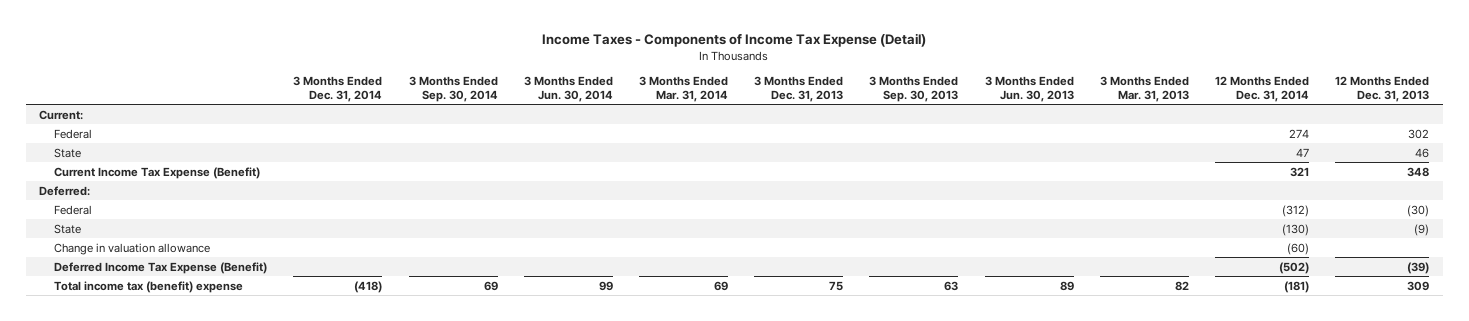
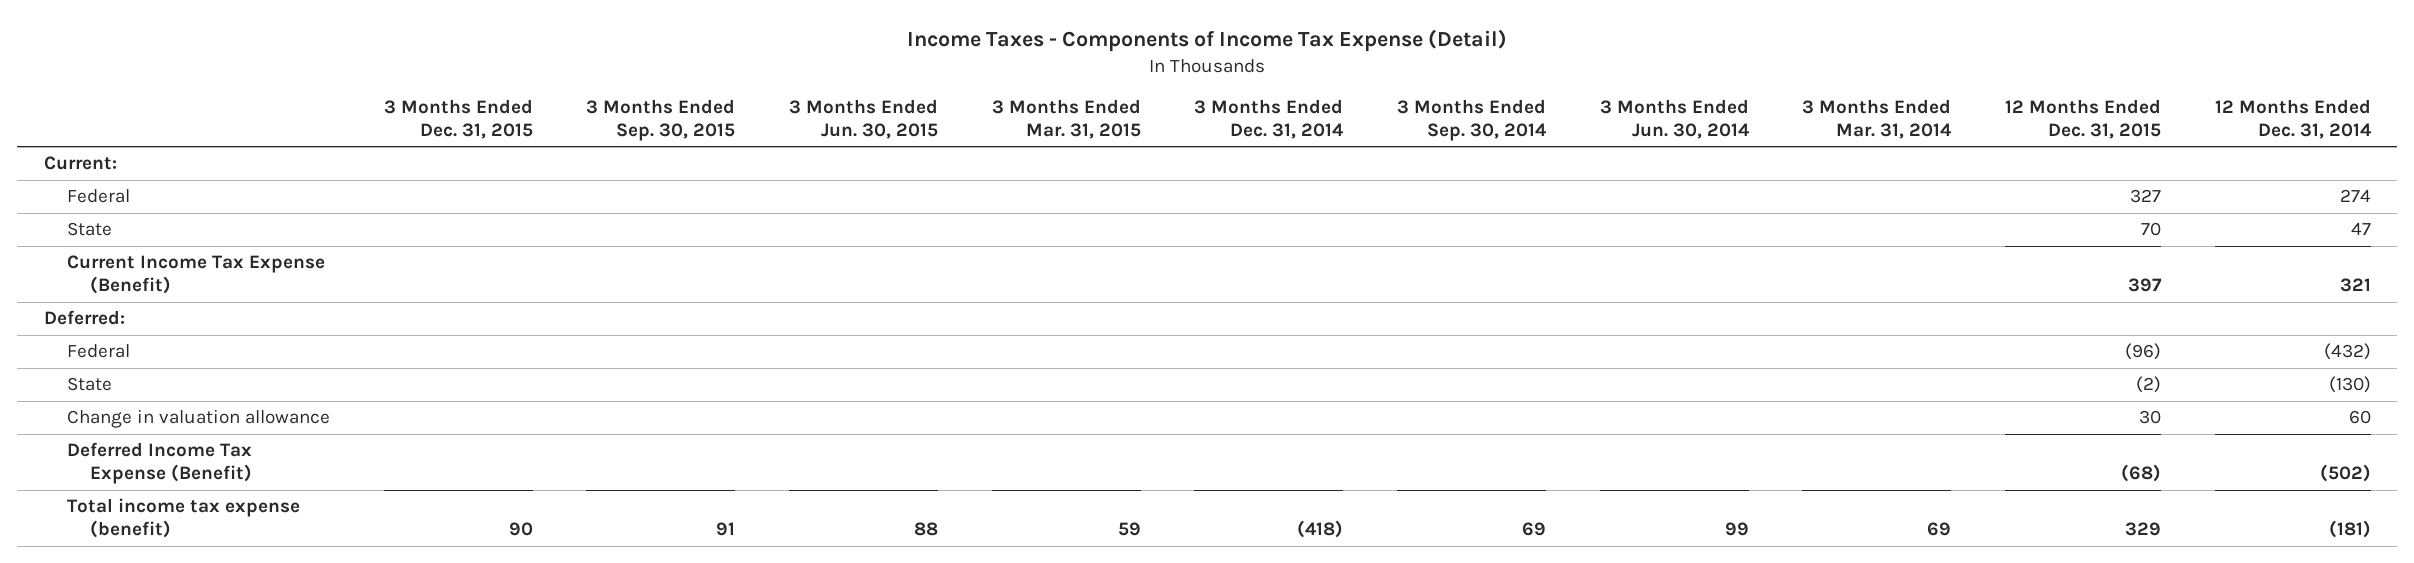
- | 3 Months Ended Dec. 31, 2014 | 3 Months Ended Sep. 30, 2014 | 3 Months Ended Jun. 30, 2014 | 3 Months Ended Mar. 31, 2014 | 3 Months Ended Dec. 31, 2013 | 3 Months Ended Sep. 30, 2013 | 3 Months Ended Jun. 30, 2013 | 3 Months Ended Mar. 31, 2013 | 12 Months Ended Dec. 31, 2014 | 12 Months Ended Dec. 31, 2013
+ | 3 Months Ended Dec. 31, 2015 | 3 Months Ended Sep. 30, 2015 | 3 Months Ended Jun. 30, 2015 | 3 Months Ended Mar. 31, 2015 | 3 Months Ended Dec. 31, 2014 | 3 Months Ended Sep. 30, 2014 | 3 Months Ended Jun. 30, 2014 | 3 Months Ended Mar. 31, 2014 | 12 Months Ended Dec. 31, 2015 | 12 Months Ended Dec. 31, 2014
- Federal | | | | | | | | | (312) | (30)
+ Federal | | | | | | | | | (96) | (432)
- Change in valuation allowance | | | | | | | | | (60) |
+ Change in valuation allowance | | | | | | | | | 30 | 60
- Total income tax (benefit) expense | (418) | 69 | 99 | 69 | 75 | 63 | 89 | 82 | (181) | 309
+ Total income tax expense (benefit) | 90 | 91 | 88 | 59 | (418) | 69 | 99 | 69 | 329 | (181)

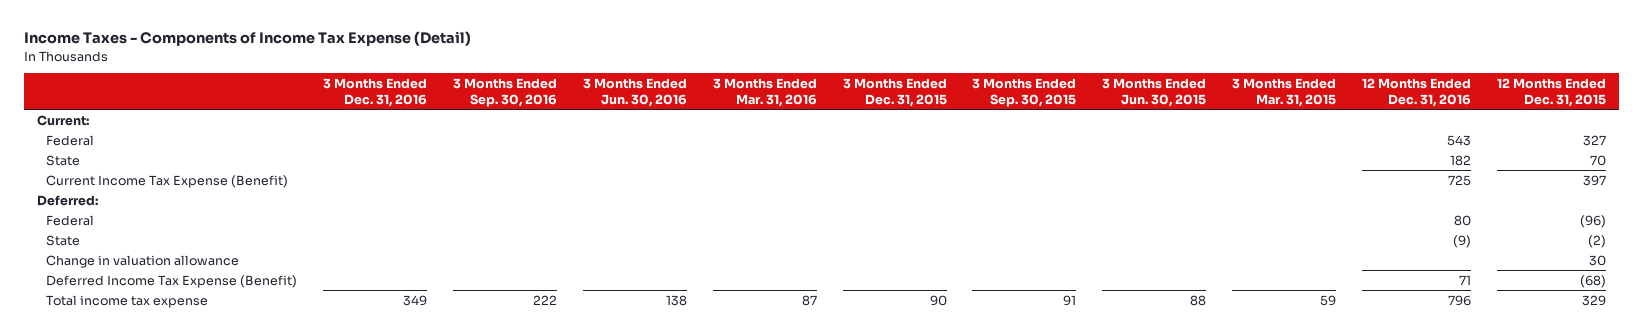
- | 3 Months Ended Dec. 31, 2015 | 3 Months Ended Sep. 30, 2015 | 3 Months Ended Jun. 30, 2015 | 3 Months Ended Mar. 31, 2015 | 3 Months Ended Dec. 31, 2014 | 3 Months Ended Sep. 30, 2014 | 3 Months Ended Jun. 30, 2014 | 3 Months Ended Mar. 31, 2014 | 12 Months Ended Dec. 31, 2015 | 12 Months Ended Dec. 31, 2014
+ | 3 Months Ended Dec. 31, 2016 | 3 Months Ended Sep. 30, 2016 | 3 Months Ended Jun. 30, 2016 | 3 Months Ended Mar. 31, 2016 | 3 Months Ended Dec. 31, 2015 | 3 Months Ended Sep. 30, 2015 | 3 Months Ended Jun. 30, 2015 | 3 Months Ended Mar. 31, 2015 | 12 Months Ended Dec. 31, 2016 | 12 Months Ended Dec. 31, 2015
- Total income tax expense (benefit) | 90 | 91 | 88 | 59 | (418) | 69 | 99 | 69 | 329 | (181)
+ Total income tax expense | 349 | 222 | 138 | 87 | 90 | 91 | 88 | 59 | 796 | 329

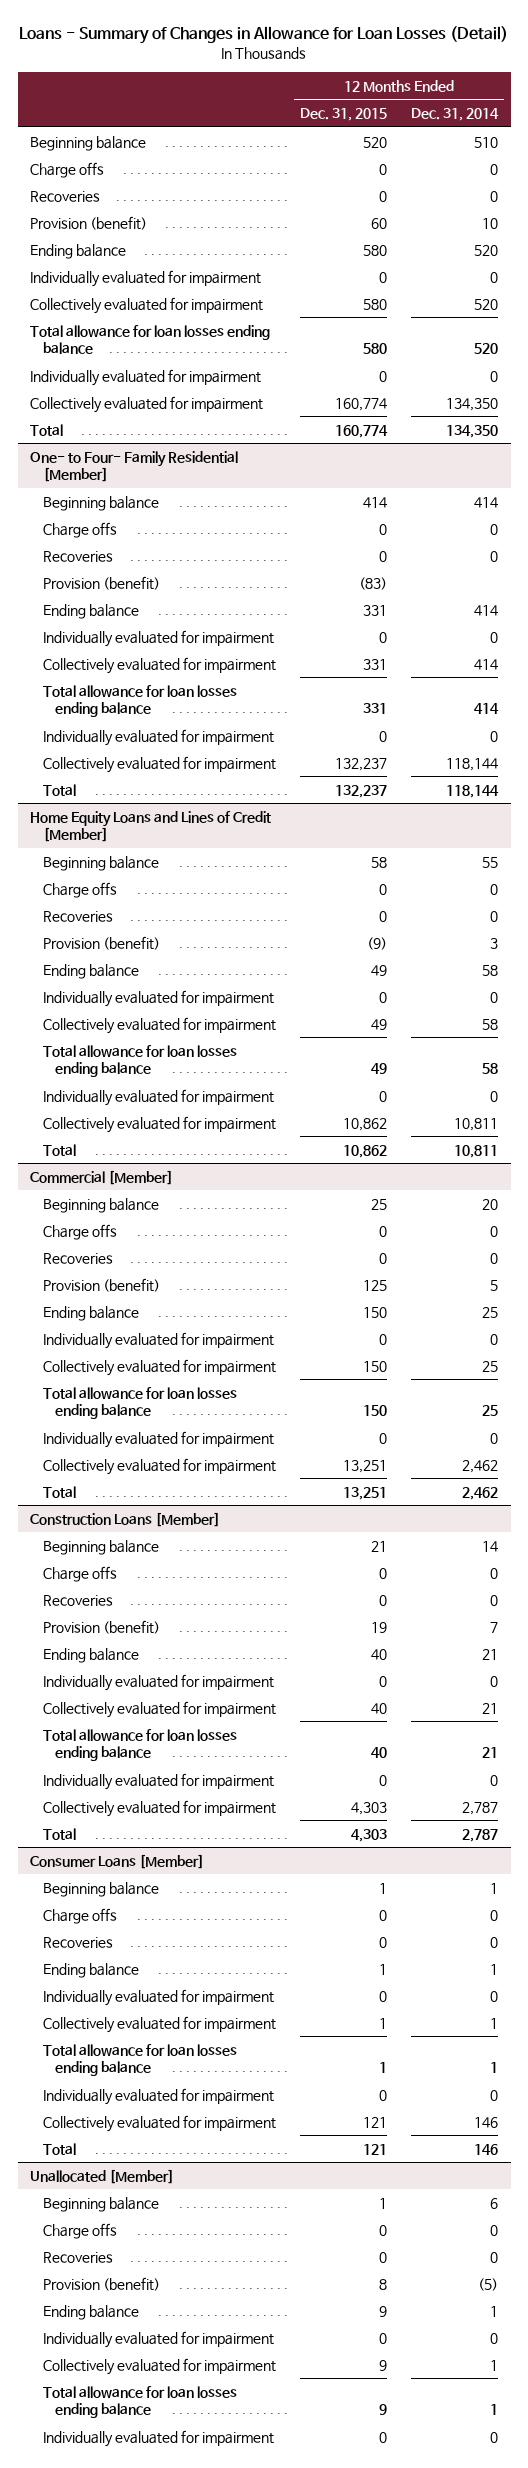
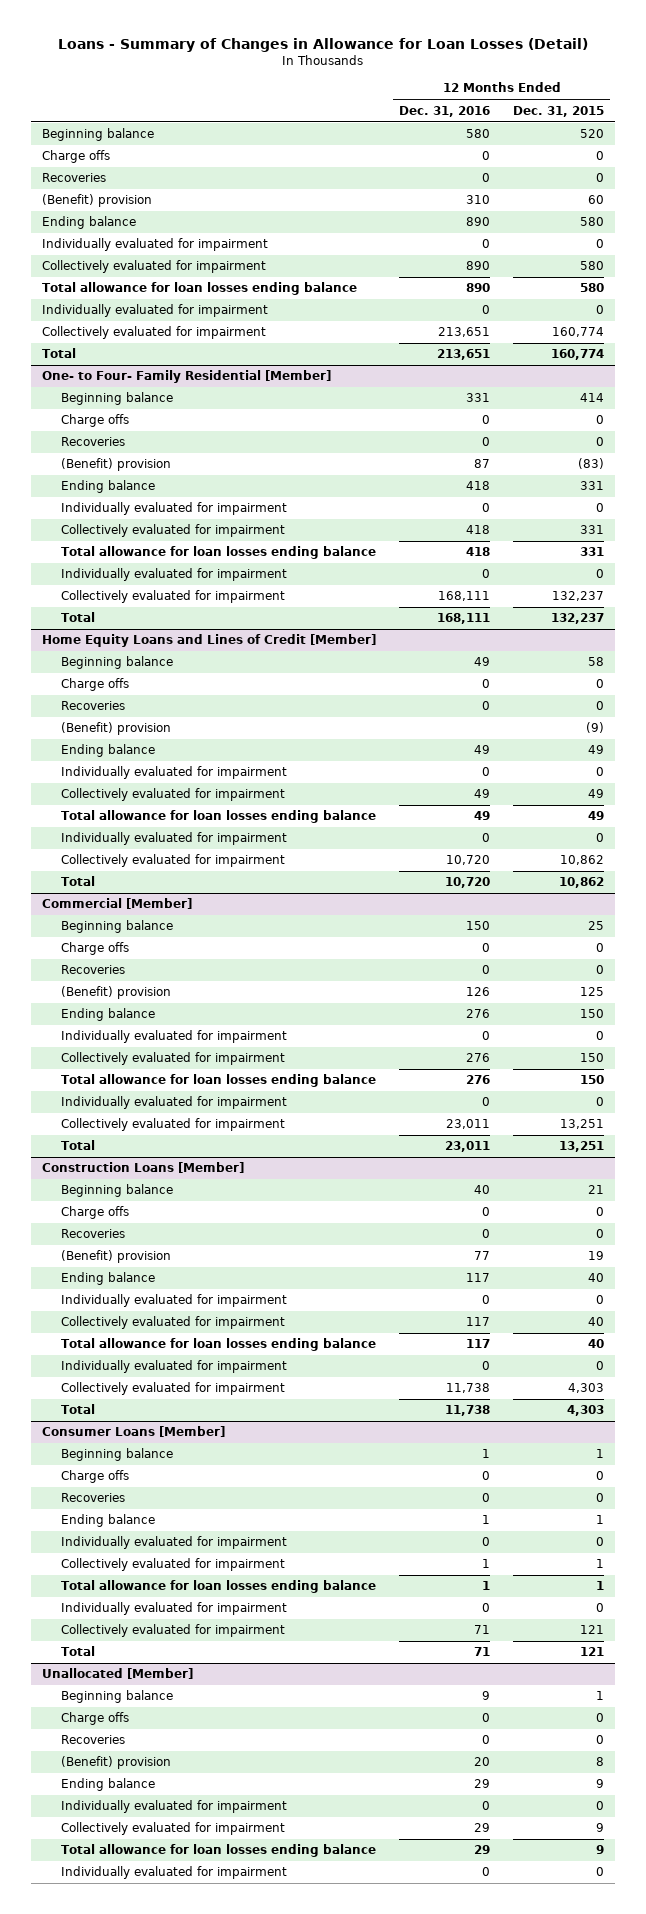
- | 12 Months Ended Dec. 31, 2015 | 12 Months Ended Dec. 31, 2014
+ | 12 Months Ended Dec. 31, 2016 | 12 Months Ended Dec. 31, 2015
- Provision (benefit) | 60 | 10
+ (Benefit) provision | 310 | 60
@ One- to Four- Family Residential [Member]
- Provision (benefit) | (83) |
+ (Benefit) provision | 87 | (83)
@ Home Equity Loans and Lines of Credit [Member]
- Provision (benefit) | (9) | 3
+ (Benefit) provision | | (9)
@ Commercial [Member]
- Provision (benefit) | 125 | 5
+ (Benefit) provision | 126 | 125
@ Construction Loans [Member]
- Provision (benefit) | 19 | 7
+ (Benefit) provision | 77 | 19
@ Unallocated [Member]
- Provision (benefit) | 8 | (5)
+ (Benefit) provision | 20 | 8

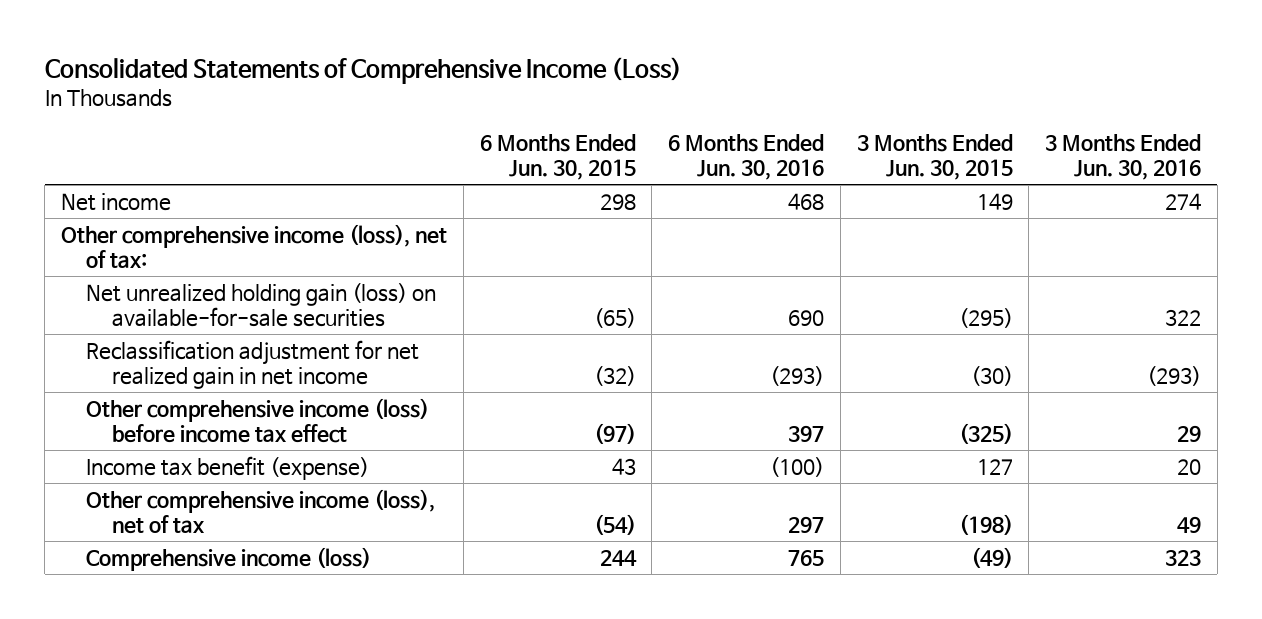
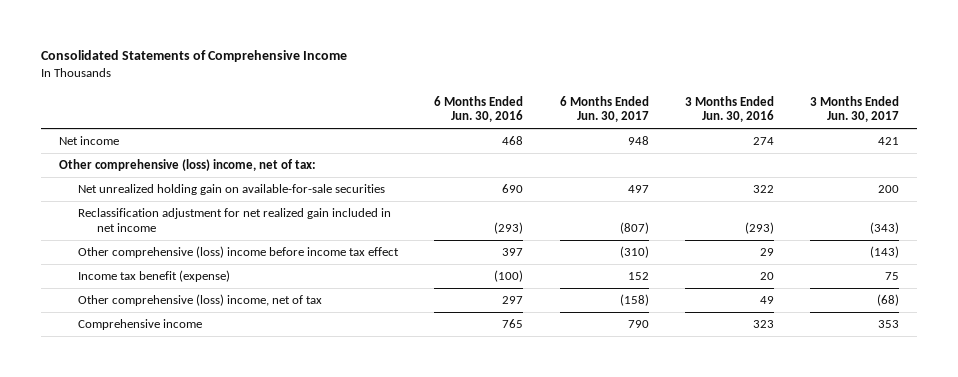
- Consolidated Statements of Comprehensive Income (Loss)
+ Consolidated Statements of Comprehensive Income
- | 6 Months Ended Jun. 30, 2015 | 6 Months Ended Jun. 30, 2016 | 3 Months Ended Jun. 30, 2015 | 3 Months Ended Jun. 30, 2016
+ | 6 Months Ended Jun. 30, 2016 | 6 Months Ended Jun. 30, 2017 | 3 Months Ended Jun. 30, 2016 | 3 Months Ended Jun. 30, 2017
- Other comprehensive income (loss), net of tax:
- Net unrealized holding gain (loss) on available-for-sale securities | (65) | 690 | (295) | 322
- Reclassification adjustment for net realized gain in net income | (32) | (293) | (30) | (293)
- Other comprehensive income (loss) before income tax effect | (97) | 397 | (325) | 29
+ Other comprehensive (loss) income, net of tax:
+ Net unrealized holding gain on available-for-sale securities | 690 | 497 | 322 | 200
+ Reclassification adjustment for net realized gain included in net income | (293) | (807) | (293) | (343)
+ Other comprehensive (loss) income before income tax effect | 397 | (310) | 29 | (143)
- Other comprehensive income (loss), net of tax | (54) | 297 | (198) | 49
- Comprehensive income (loss) | 244 | 765 | (49) | 323
+ Other comprehensive (loss) income, net of tax | 297 | (158) | 49 | (68)
+ Comprehensive income | 765 | 790 | 323 | 353

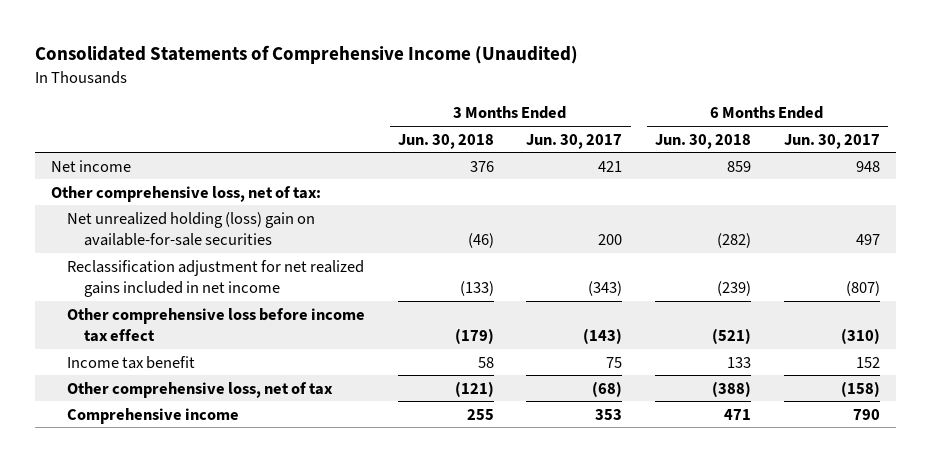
- Consolidated Statements of Comprehensive Income
+ Consolidated Statements of Comprehensive Income (Unaudited)
- | 6 Months Ended Jun. 30, 2016 | 6 Months Ended Jun. 30, 2017 | 3 Months Ended Jun. 30, 2016 | 3 Months Ended Jun. 30, 2017
+ | 3 Months Ended Jun. 30, 2018 | 3 Months Ended Jun. 30, 2017 | 6 Months Ended Jun. 30, 2018 | 6 Months Ended Jun. 30, 2017
- Other comprehensive (loss) income, net of tax:
- Net unrealized holding gain on available-for-sale securities | 690 | 497 | 322 | 200
- Reclassification adjustment for net realized gain included in net income | (293) | (807) | (293) | (343)
- Other comprehensive (loss) income before income tax effect | 397 | (310) | 29 | (143)
- Income tax benefit (expense) | (100) | 152 | 20 | 75
- Other comprehensive (loss) income, net of tax | 297 | (158) | 49 | (68)
+ Other comprehensive loss, net of tax:
+ Net unrealized holding (loss) gain on available-for-sale securities | (46) | 200 | (282) | 497
+ Reclassification adjustment for net realized gains included in net income | (133) | (343) | (239) | (807)
+ Other comprehensive loss before income tax effect | (179) | (143) | (521) | (310)
+ Income tax benefit | 58 | 75 | 133 | 152
+ Other comprehensive loss, net of tax | (121) | (68) | (388) | (158)

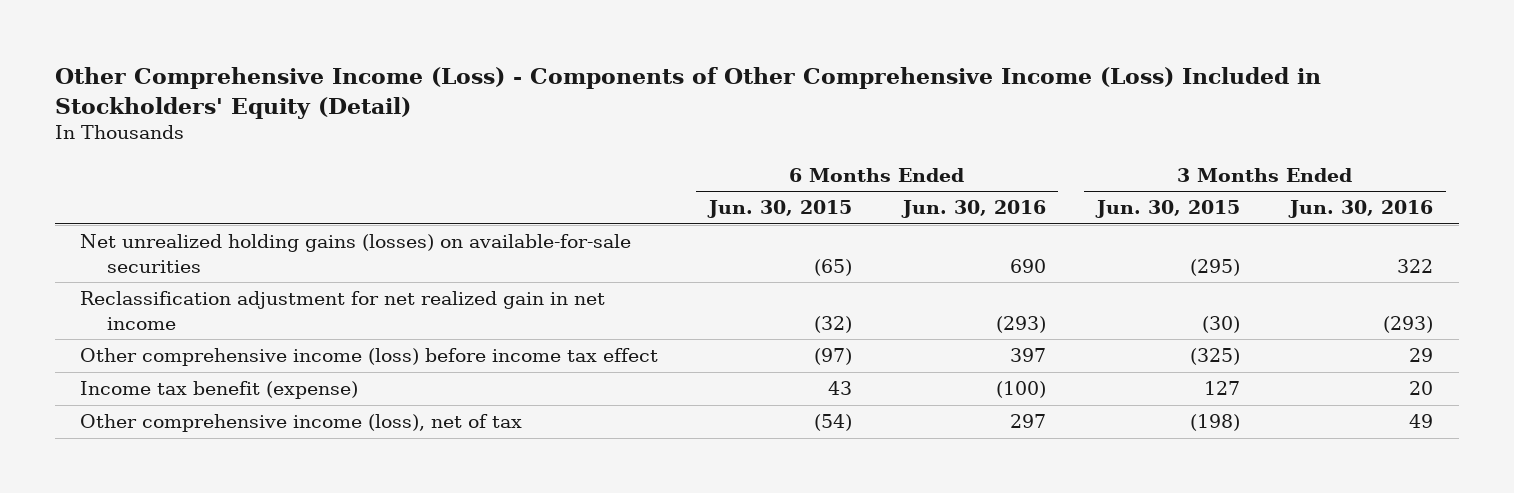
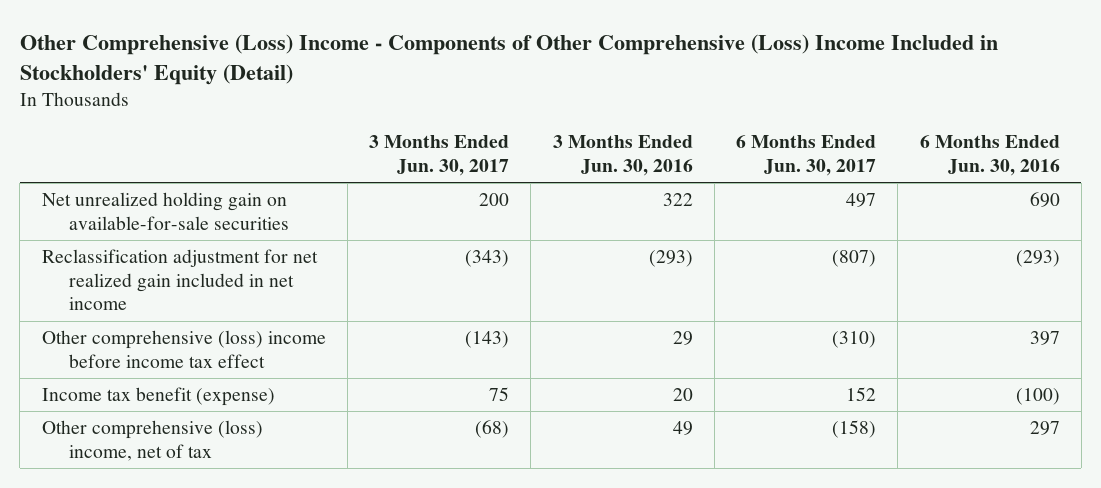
- Other Comprehensive Income (Loss) - Components of Other Comprehensive Income (Loss) Included in Stockholders' Equity (Detail)
+ Other Comprehensive (Loss) Income - Components of Other Comprehensive (Loss) Income Included in Stockholders' Equity (Detail)
- | 6 Months Ended Jun. 30, 2015 | 6 Months Ended Jun. 30, 2016 | 3 Months Ended Jun. 30, 2015 | 3 Months Ended Jun. 30, 2016
+ | 3 Months Ended Jun. 30, 2017 | 3 Months Ended Jun. 30, 2016 | 6 Months Ended Jun. 30, 2017 | 6 Months Ended Jun. 30, 2016
- Net unrealized holding gains (losses) on available-for-sale securities | (65) | 690 | (295) | 322
- Reclassification adjustment for net realized gain in net income | (32) | (293) | (30) | (293)
- Other comprehensive income (loss) before income tax effect | (97) | 397 | (325) | 29
+ Net unrealized holding gain on available-for-sale securities | 200 | 322 | 497 | 690
+ Reclassification adjustment for net realized gain included in net income | (343) | (293) | (807) | (293)
+ Other comprehensive (loss) income before income tax effect | (143) | 29 | (310) | 397
- Other comprehensive income (loss), net of tax | (54) | 297 | (198) | 49
+ Other comprehensive (loss) income, net of tax | (68) | 49 | (158) | 297

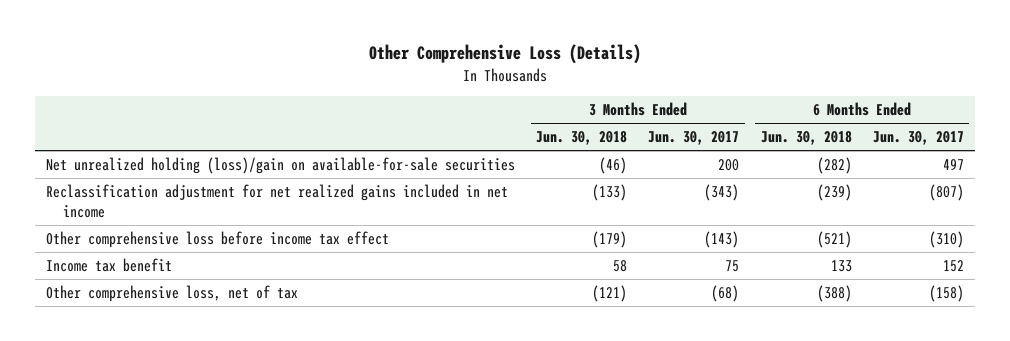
- Other Comprehensive (Loss) Income - Components of Other Comprehensive (Loss) Income Included in Stockholders' Equity (Detail)
+ Other Comprehensive Loss (Details)
- | 3 Months Ended Jun. 30, 2017 | 3 Months Ended Jun. 30, 2016 | 6 Months Ended Jun. 30, 2017 | 6 Months Ended Jun. 30, 2016
+ | 3 Months Ended Jun. 30, 2018 | 3 Months Ended Jun. 30, 2017 | 6 Months Ended Jun. 30, 2018 | 6 Months Ended Jun. 30, 2017
- Net unrealized holding gain on available-for-sale securities | 200 | 322 | 497 | 690
- Reclassification adjustment for net realized gain included in net income | (343) | (293) | (807) | (293)
- Other comprehensive (loss) income before income tax effect | (143) | 29 | (310) | 397
- Income tax benefit (expense) | 75 | 20 | 152 | (100)
- Other comprehensive (loss) income, net of tax | (68) | 49 | (158) | 297
+ Net unrealized holding (loss)/gain on available-for-sale securities | (46) | 200 | (282) | 497
+ Reclassification adjustment for net realized gains included in net income | (133) | (343) | (239) | (807)
+ Other comprehensive loss before income tax effect | (179) | (143) | (521) | (310)
+ Income tax benefit | 58 | 75 | 133 | 152
+ Other comprehensive loss, net of tax | (121) | (68) | (388) | (158)

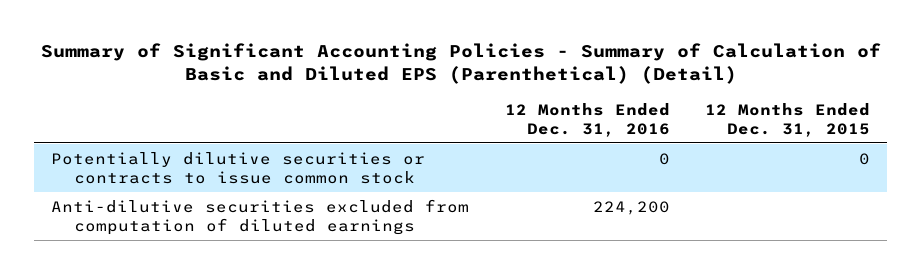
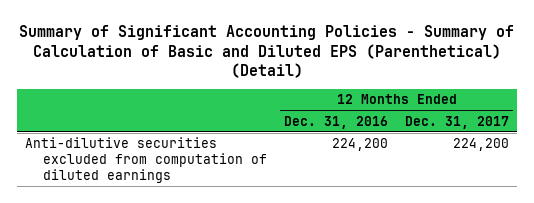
- | 12 Months Ended Dec. 31, 2016 | 12 Months Ended Dec. 31, 2015
+ | 12 Months Ended Dec. 31, 2016 | 12 Months Ended Dec. 31, 2017
- Potentially dilutive securities or contracts to issue common stock | 0 | 0

